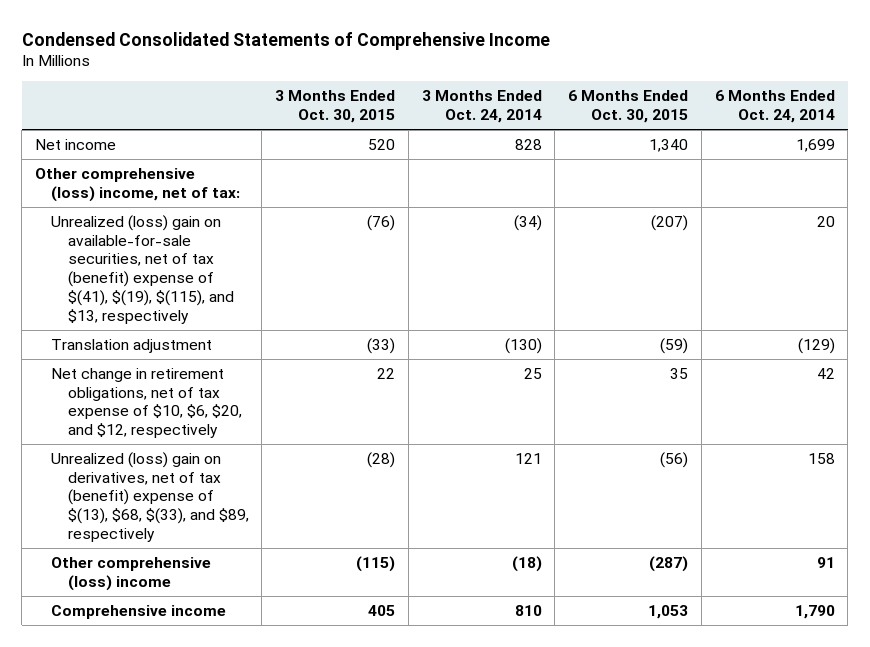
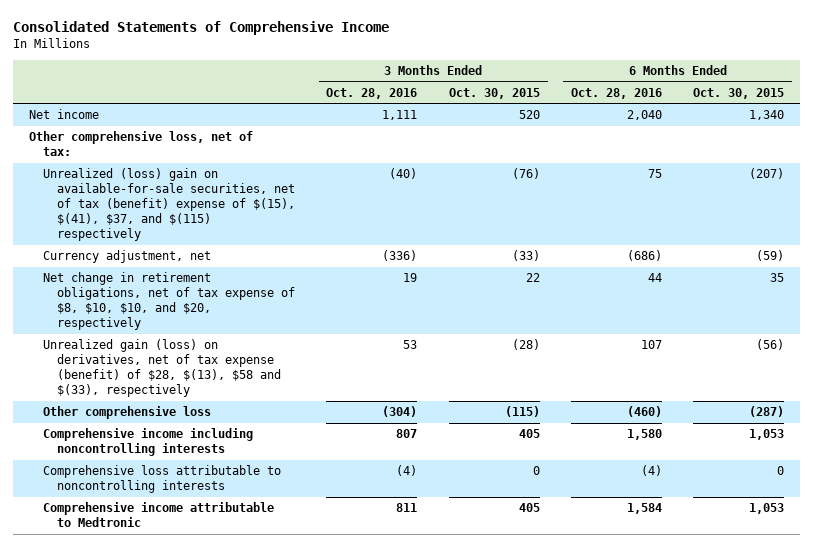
- Condensed Consolidated Statements of Comprehensive Income
+ Consolidated Statements of Comprehensive Income
- | 3 Months Ended Oct. 30, 2015 | 3 Months Ended Oct. 24, 2014 | 6 Months Ended Oct. 30, 2015 | 6 Months Ended Oct. 24, 2014
+ | 3 Months Ended Oct. 28, 2016 | 3 Months Ended Oct. 30, 2015 | 6 Months Ended Oct. 28, 2016 | 6 Months Ended Oct. 30, 2015
- Other comprehensive (loss) income, net of tax:
- Unrealized (loss) gain on available-for-sale securities, net of tax (benefit) expense of $(41), $(19), $(115), and $13, respectively | (76) | (34) | (207) | 20
- Translation adjustment | (33) | (130) | (59) | (129)
- Net change in retirement obligations, net of tax expense of $10, $6, $20, and $12, respectively | 22 | 25 | 35 | 42
- Unrealized (loss) gain on derivatives, net of tax (benefit) expense of $(13), $68, $(33), and $89, respectively | (28) | 121 | (56) | 158
- Other comprehensive (loss) income | (115) | (18) | (287) | 91
- Comprehensive income | 405 | 810 | 1,053 | 1,790
+ Other comprehensive loss, net of tax:
+ Unrealized (loss) gain on available-for-sale securities, net of tax (benefit) expense of $(15), $(41), $37, and $(115) respectively | (40) | (76) | 75 | (207)
+ Currency adjustment, net | (336) | (33) | (686) | (59)
+ Net change in retirement obligations, net of tax expense of $8, $10, $10, and $20, respectively | 19 | 22 | 44 | 35
+ Unrealized gain (loss) on derivatives, net of tax expense (benefit) of $28, $(13), $58 and $(33), respectively | 53 | (28) | 107 | (56)
+ Other comprehensive loss | (304) | (115) | (460) | (287)
+ Comprehensive income including noncontrolling interests | 807 | 405 | 1,580 | 1,053
+ Comprehensive loss attributable to noncontrolling interests | (4) | 0 | (4) | 0
+ Comprehensive income attributable to Medtronic | 811 | 405 | 1,584 | 1,053

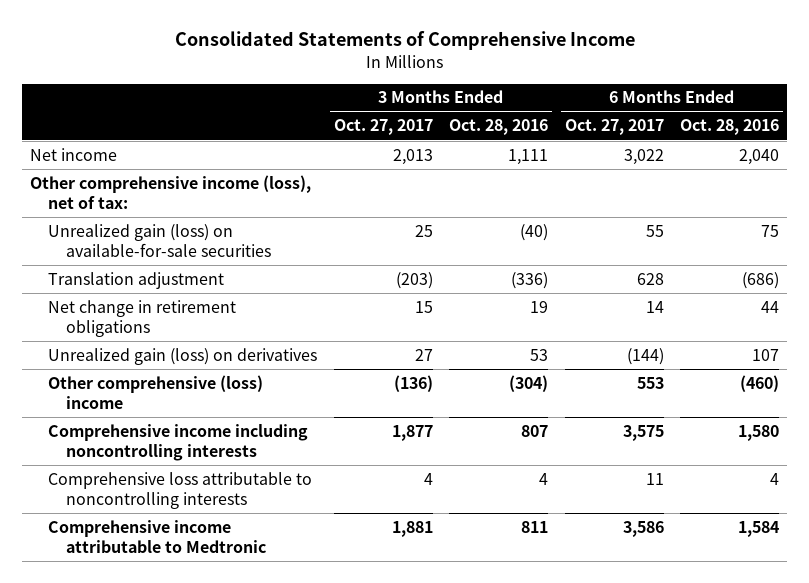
- | 3 Months Ended Oct. 28, 2016 | 3 Months Ended Oct. 30, 2015 | 6 Months Ended Oct. 28, 2016 | 6 Months Ended Oct. 30, 2015
+ | 3 Months Ended Oct. 27, 2017 | 3 Months Ended Oct. 28, 2016 | 6 Months Ended Oct. 27, 2017 | 6 Months Ended Oct. 28, 2016
- Other comprehensive loss, net of tax:
- Unrealized (loss) gain on available-for-sale securities, net of tax (benefit) expense of $(15), $(41), $37, and $(115) respectively | (40) | (76) | 75 | (207)
- Currency adjustment, net | (336) | (33) | (686) | (59)
- Net change in retirement obligations, net of tax expense of $8, $10, $10, and $20, respectively | 19 | 22 | 44 | 35
- Unrealized gain (loss) on derivatives, net of tax expense (benefit) of $28, $(13), $58 and $(33), respectively | 53 | (28) | 107 | (56)
- Other comprehensive loss | (304) | (115) | (460) | (287)
+ Other comprehensive income (loss), net of tax:
+ Unrealized gain (loss) on available-for-sale securities | 25 | (40) | 55 | 75
+ Translation adjustment | (203) | (336) | 628 | (686)
+ Net change in retirement obligations | 15 | 19 | 14 | 44
+ Unrealized gain (loss) on derivatives | 27 | 53 | (144) | 107
+ Other comprehensive (loss) income | (136) | (304) | 553 | (460)
- Comprehensive loss attributable to noncontrolling interests | (4) | 0 | (4) | 0
+ Comprehensive loss attributable to noncontrolling interests | 4 | 4 | 11 | 4

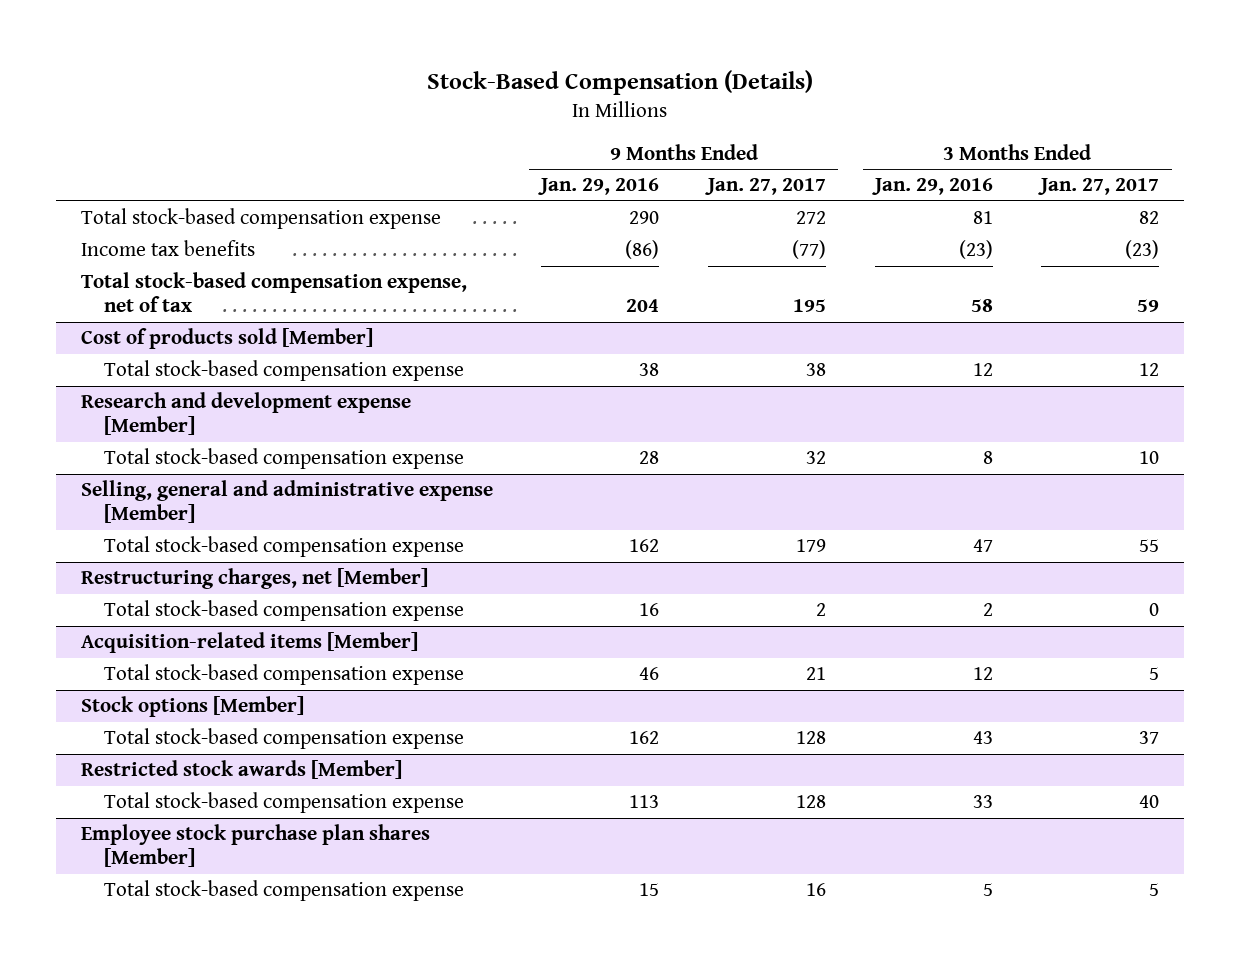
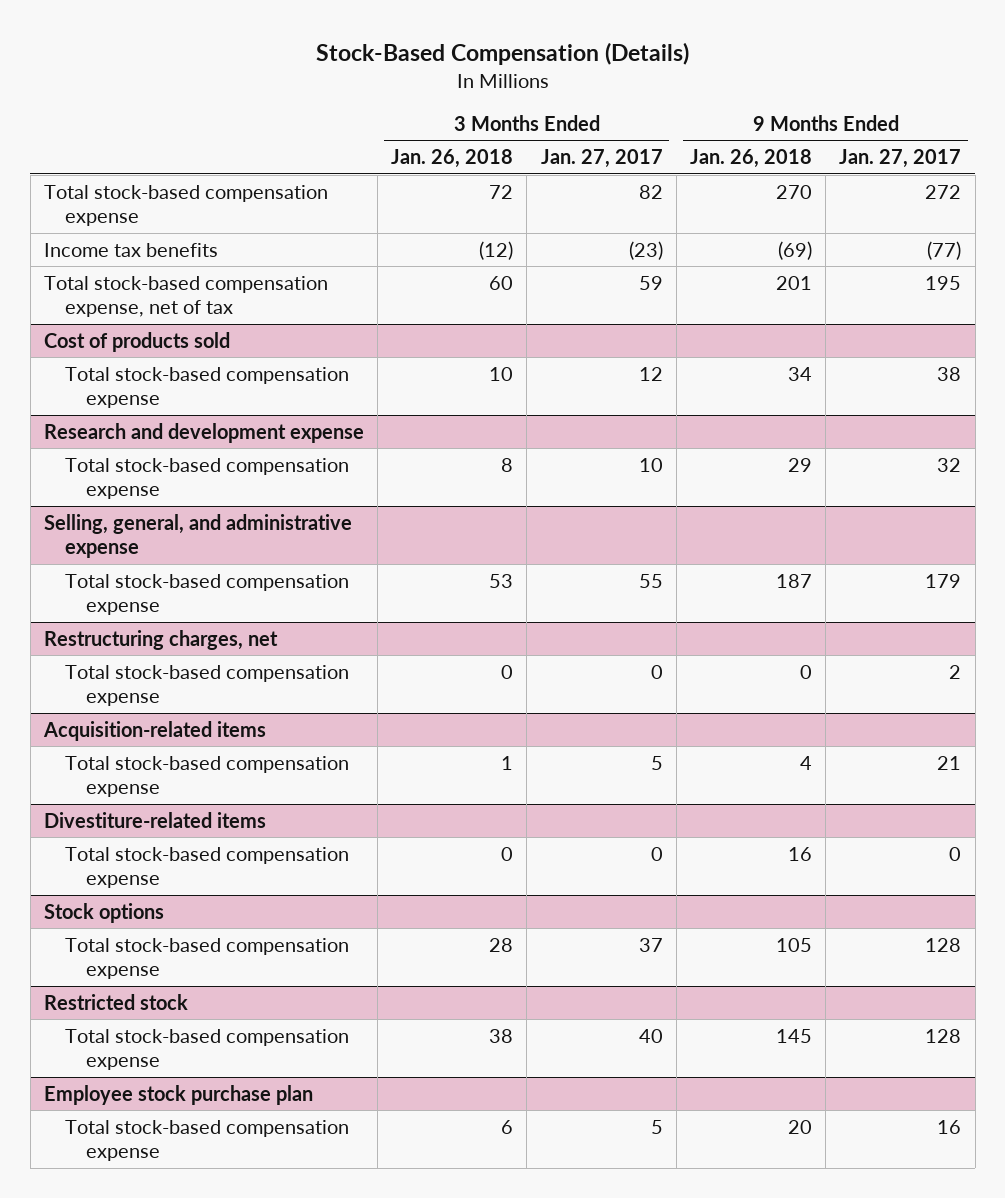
- | 9 Months Ended Jan. 29, 2016 | 9 Months Ended Jan. 27, 2017 | 3 Months Ended Jan. 29, 2016 | 3 Months Ended Jan. 27, 2017
+ | 3 Months Ended Jan. 26, 2018 | 3 Months Ended Jan. 27, 2017 | 9 Months Ended Jan. 26, 2018 | 9 Months Ended Jan. 27, 2017
- Cost of products sold [Member]
+ Cost of products sold
- Research and development expense [Member]
+ Research and development expense
- Selling, general and administrative expense [Member]
+ Selling, general, and administrative expense
- Restructuring charges, net [Member]
+ Restructuring charges, net
- Acquisition-related items [Member]
+ Acquisition-related items
- Stock options [Member]
+ Divestiture-related items
+ Total stock-based compensation expense | 0 | 0 | 16 | 0
+ Stock options
- Restricted stock awards [Member]
+ Restricted stock
- Employee stock purchase plan shares [Member]
+ Employee stock purchase plan

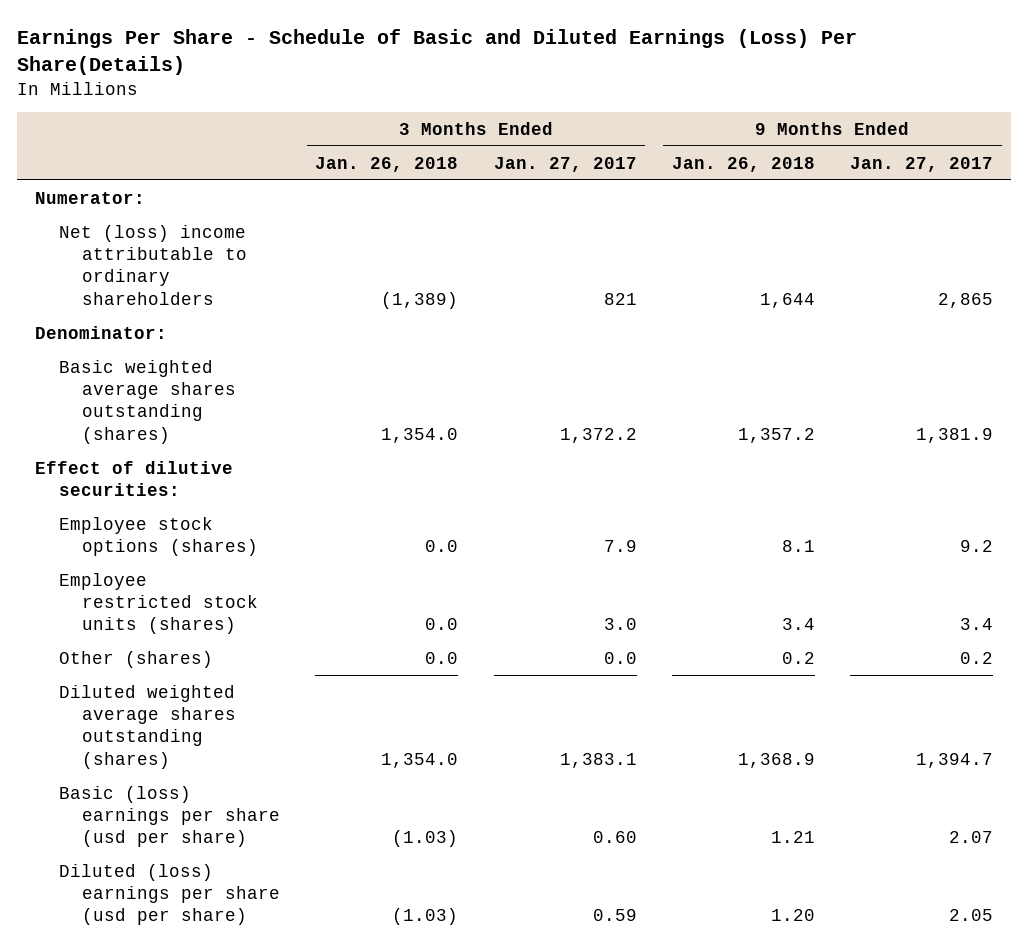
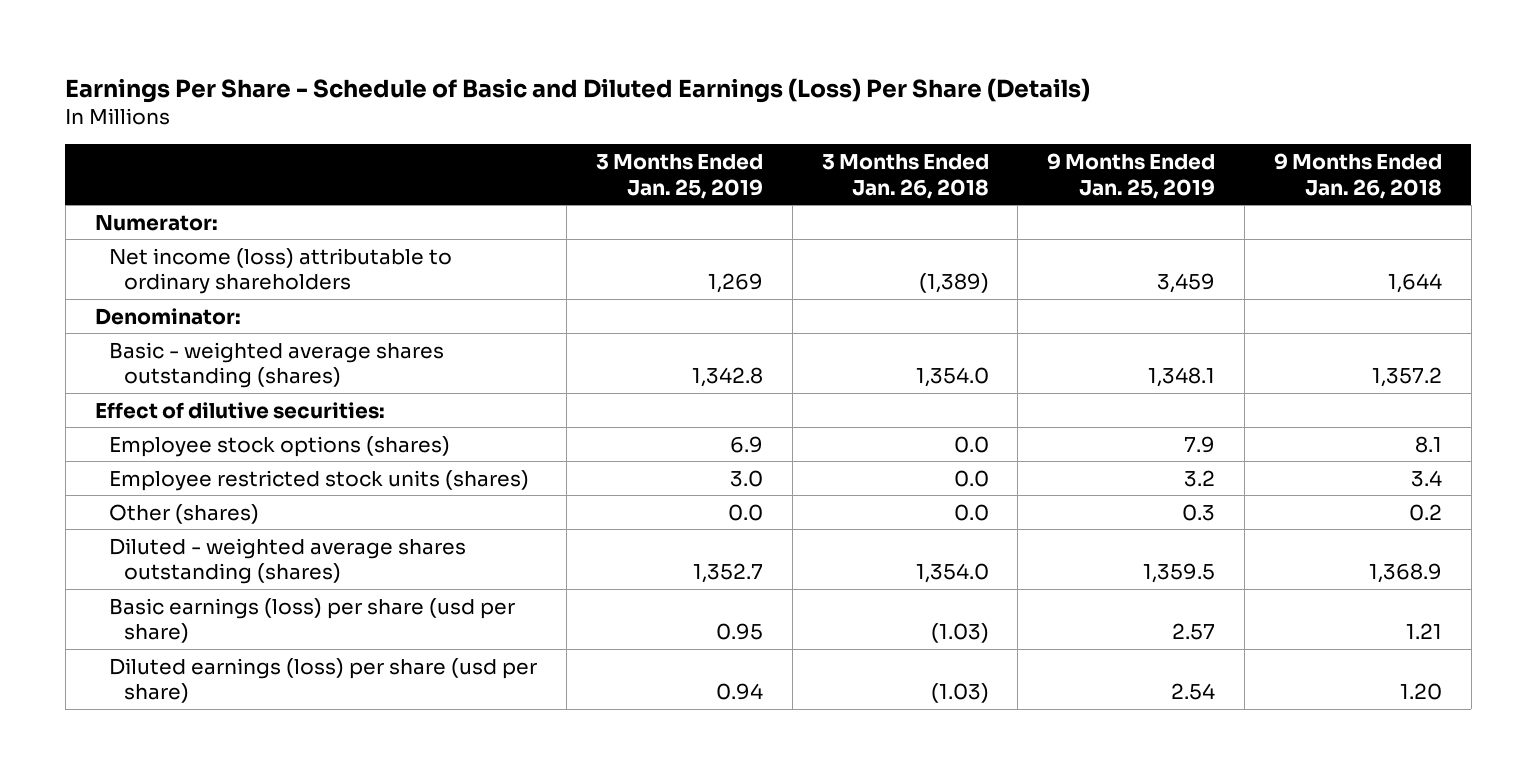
- Earnings Per Share - Schedule of Basic and Diluted Earnings (Loss) Per Share(Details)
+ Earnings Per Share - Schedule of Basic and Diluted Earnings (Loss) Per Share (Details)
- | 3 Months Ended Jan. 26, 2018 | 3 Months Ended Jan. 27, 2017 | 9 Months Ended Jan. 26, 2018 | 9 Months Ended Jan. 27, 2017
+ | 3 Months Ended Jan. 25, 2019 | 3 Months Ended Jan. 26, 2018 | 9 Months Ended Jan. 25, 2019 | 9 Months Ended Jan. 26, 2018
- Net (loss) income attributable to ordinary shareholders | (1,389) | 821 | 1,644 | 2,865
+ Net income (loss) attributable to ordinary shareholders | 1,269 | (1,389) | 3,459 | 1,644
- Basic weighted average shares outstanding (shares) | 1,354.0 | 1,372.2 | 1,357.2 | 1,381.9
+ Basic - weighted average shares outstanding (shares) | 1,342.8 | 1,354.0 | 1,348.1 | 1,357.2
- Diluted weighted average shares outstanding (shares) | 1,354.0 | 1,383.1 | 1,368.9 | 1,394.7
- Basic (loss) earnings per share (usd per share) | (1.03) | 0.60 | 1.21 | 2.07
- Diluted (loss) earnings per share (usd per share) | (1.03) | 0.59 | 1.20 | 2.05
+ Diluted - weighted average shares outstanding (shares) | 1,352.7 | 1,354.0 | 1,359.5 | 1,368.9
+ Basic earnings (loss) per share (usd per share) | 0.95 | (1.03) | 2.57 | 1.21
+ Diluted earnings (loss) per share (usd per share) | 0.94 | (1.03) | 2.54 | 1.20

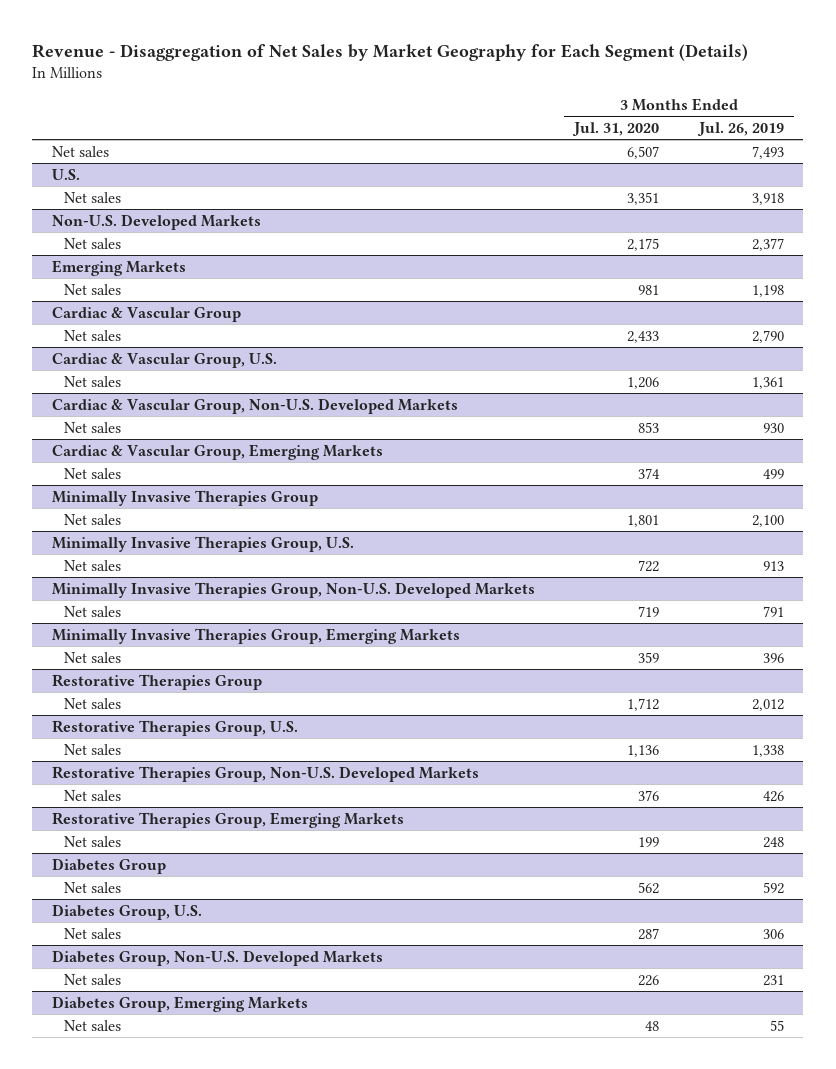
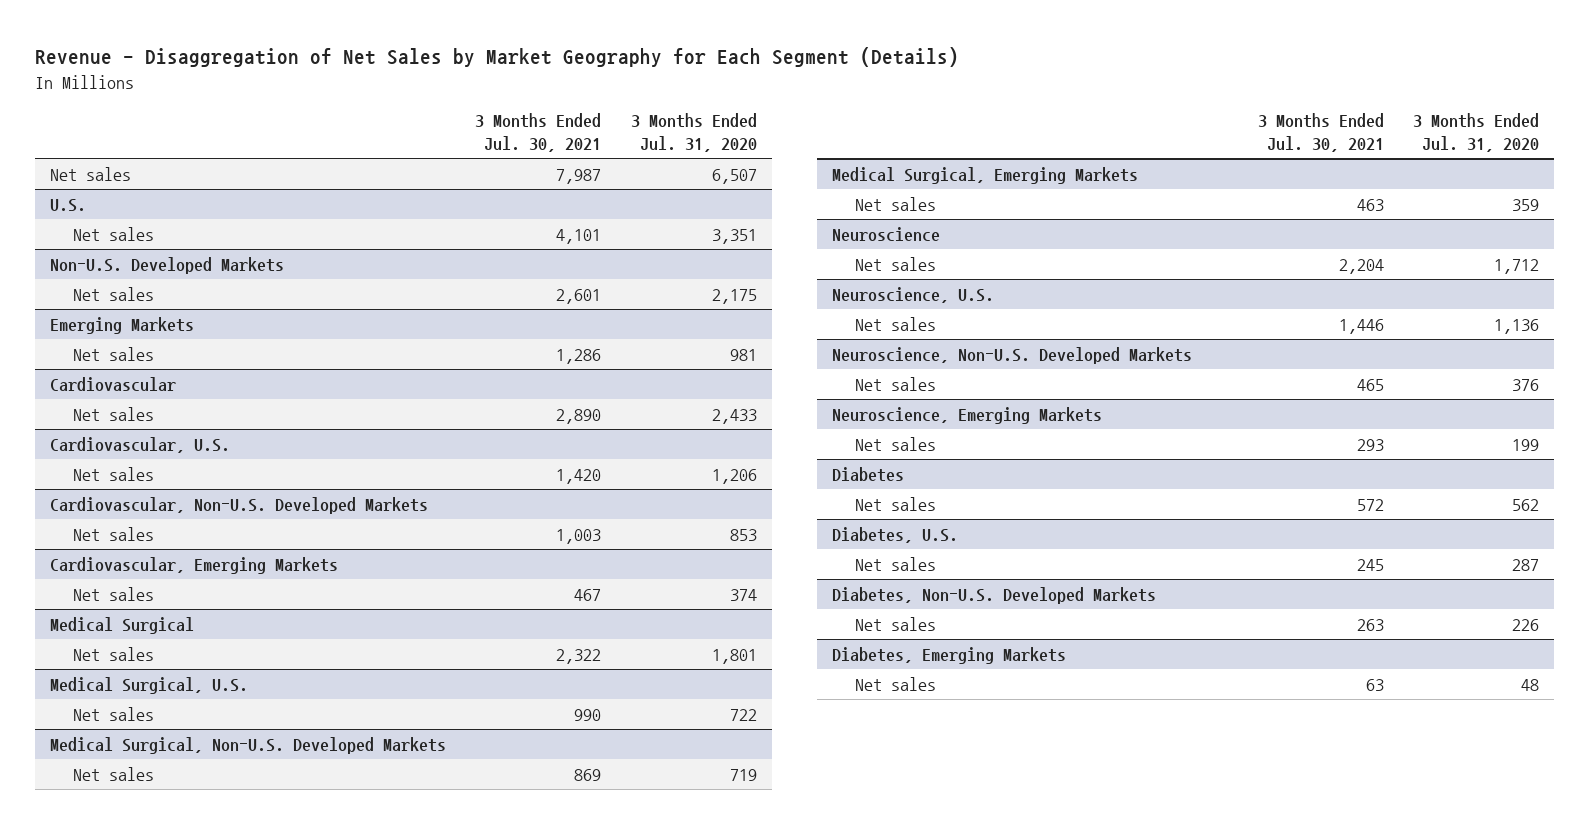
- | 3 Months Ended Jul. 31, 2020 | 3 Months Ended Jul. 26, 2019
+ | 3 Months Ended Jul. 30, 2021 | 3 Months Ended Jul. 31, 2020
- Cardiac & Vascular Group
+ Cardiovascular
- Cardiac & Vascular Group, U.S.
+ Cardiovascular, U.S.
- Cardiac & Vascular Group, Non-U.S. Developed Markets
+ Cardiovascular, Non-U.S. Developed Markets
- Cardiac & Vascular Group, Emerging Markets
+ Cardiovascular, Emerging Markets
- Minimally Invasive Therapies Group
+ Medical Surgical
- Minimally Invasive Therapies Group, U.S.
+ Medical Surgical, U.S.
- Minimally Invasive Therapies Group, Non-U.S. Developed Markets
+ Medical Surgical, Non-U.S. Developed Markets
- Minimally Invasive Therapies Group, Emerging Markets
+ Medical Surgical, Emerging Markets
- Restorative Therapies Group
+ Neuroscience
- Restorative Therapies Group, U.S.
+ Neuroscience, U.S.
- Restorative Therapies Group, Non-U.S. Developed Markets
+ Neuroscience, Non-U.S. Developed Markets
- Restorative Therapies Group, Emerging Markets
+ Neuroscience, Emerging Markets
- Diabetes Group
+ Diabetes
- Diabetes Group, U.S.
+ Diabetes, U.S.
- Diabetes Group, Non-U.S. Developed Markets
+ Diabetes, Non-U.S. Developed Markets
- Diabetes Group, Emerging Markets
+ Diabetes, Emerging Markets

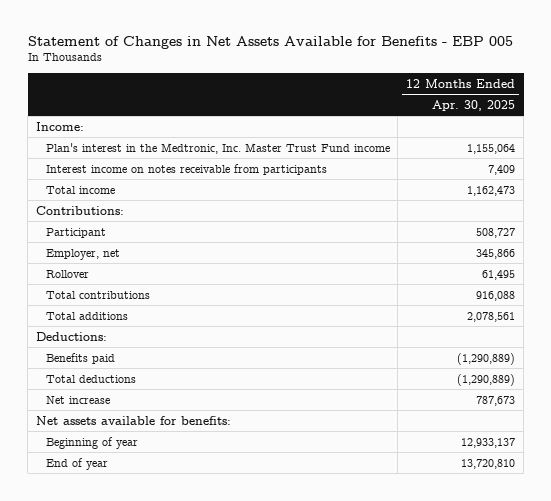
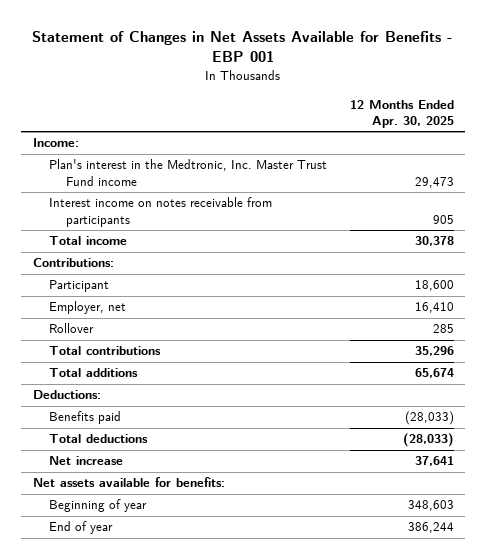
- Statement of Changes in Net Assets Available for Benefits - EBP 005
+ Statement of Changes in Net Assets Available for Benefits - EBP 001
- Plan's interest in the Medtronic, Inc. Master Trust Fund income | 1,155,064
- Interest income on notes receivable from participants | 7,409
- Total income | 1,162,473
+ Plan's interest in the Medtronic, Inc. Master Trust Fund income | 29,473
+ Interest income on notes receivable from participants | 905
+ Total income | 30,378
- Participant | 508,727
- Employer, net | 345,866
- Rollover | 61,495
- Total contributions | 916,088
- Total additions | 2,078,561
+ Participant | 18,600
+ Employer, net | 16,410
+ Rollover | 285
+ Total contributions | 35,296
+ Total additions | 65,674
- Benefits paid | (1,290,889)
- Total deductions | (1,290,889)
- Net increase | 787,673
+ Benefits paid | (28,033)
+ Total deductions | (28,033)
+ Net increase | 37,641
- Beginning of year | 12,933,137
- End of year | 13,720,810
+ Beginning of year | 348,603
+ End of year | 386,244

